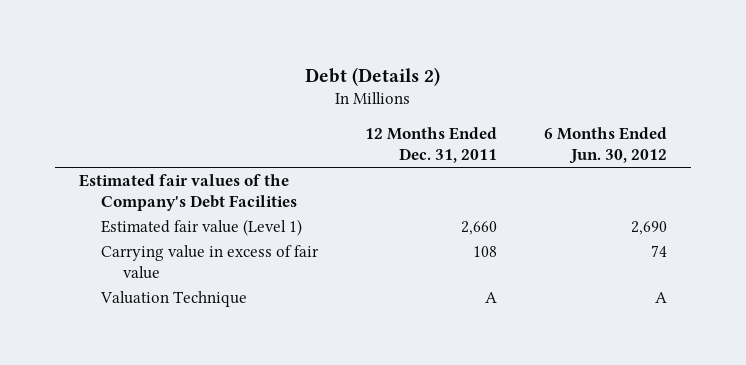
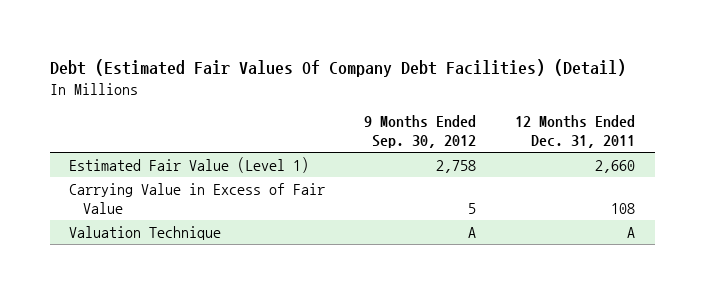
- Debt (Details 2)
+ Debt (Estimated Fair Values Of Company Debt Facilities) (Detail)
- | 12 Months Ended Dec. 31, 2011 | 6 Months Ended Jun. 30, 2012
+ | 9 Months Ended Sep. 30, 2012 | 12 Months Ended Dec. 31, 2011
- Estimated fair values of the Company's Debt Facilities
- Estimated fair value (Level 1) | 2,660 | 2,690
- Carrying value in excess of fair value | 108 | 74
+ Estimated Fair Value (Level 1) | 2,758 | 2,660
+ Carrying Value in Excess of Fair Value | 5 | 108

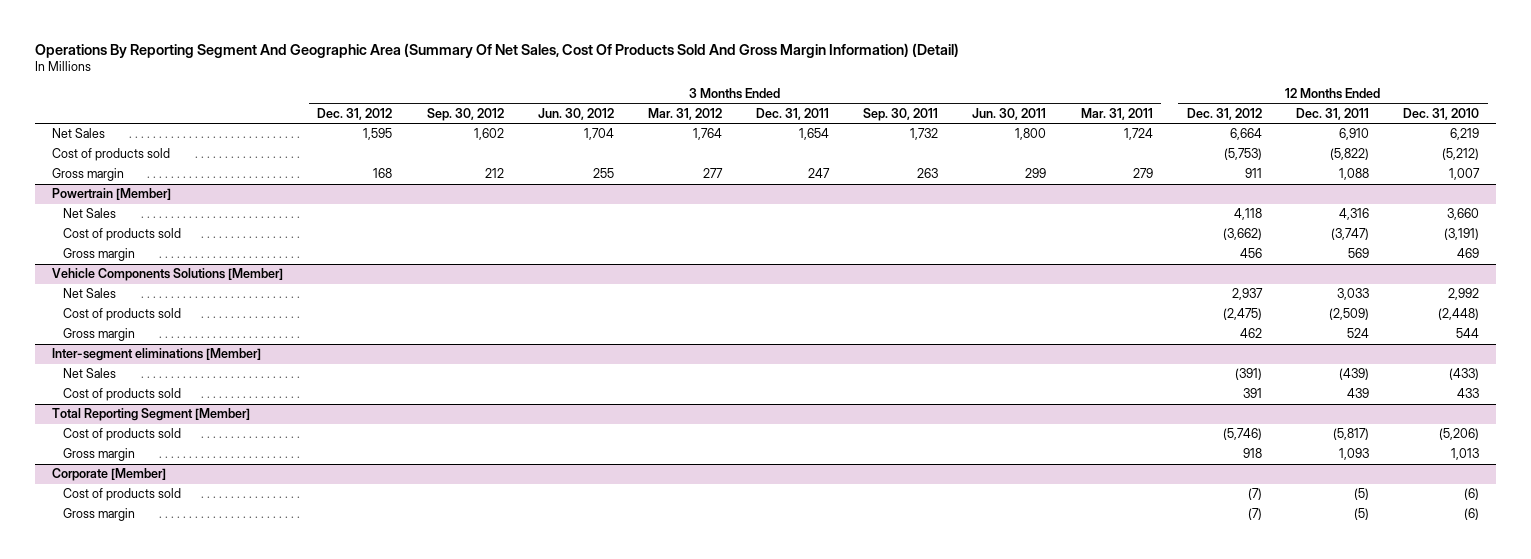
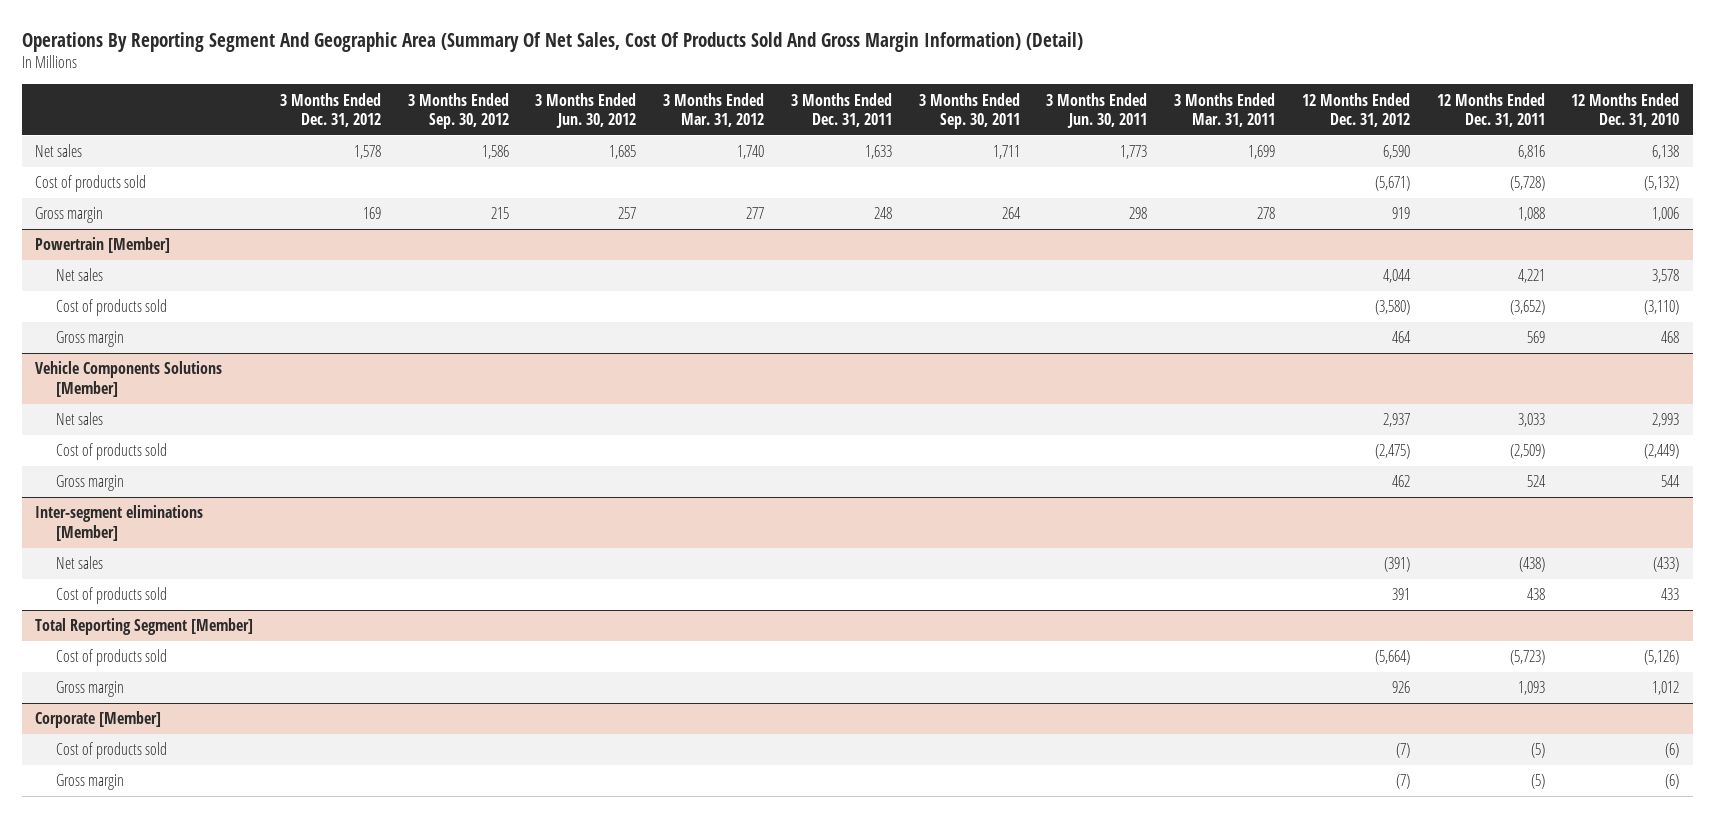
- Net Sales | 1,595 | 1,602 | 1,704 | 1,764 | 1,654 | 1,732 | 1,800 | 1,724 | 6,664 | 6,910 | 6,219
- Cost of products sold | | | | | | | | | (5,753) | (5,822) | (5,212)
- Gross margin | 168 | 212 | 255 | 277 | 247 | 263 | 299 | 279 | 911 | 1,088 | 1,007
+ Net sales | 1,578 | 1,586 | 1,685 | 1,740 | 1,633 | 1,711 | 1,773 | 1,699 | 6,590 | 6,816 | 6,138
+ Cost of products sold | | | | | | | | | (5,671) | (5,728) | (5,132)
+ Gross margin | 169 | 215 | 257 | 277 | 248 | 264 | 298 | 278 | 919 | 1,088 | 1,006
@ Powertrain [Member]
- Net Sales | | | | | | | | | 4,118 | 4,316 | 3,660
- Cost of products sold | | | | | | | | | (3,662) | (3,747) | (3,191)
- Gross margin | | | | | | | | | 456 | 569 | 469
+ Net sales | | | | | | | | | 4,044 | 4,221 | 3,578
+ Cost of products sold | | | | | | | | | (3,580) | (3,652) | (3,110)
+ Gross margin | | | | | | | | | 464 | 569 | 468
@ Vehicle Components Solutions [Member]
- Net Sales | | | | | | | | | 2,937 | 3,033 | 2,992
- Cost of products sold | | | | | | | | | (2,475) | (2,509) | (2,448)
+ Net sales | | | | | | | | | 2,937 | 3,033 | 2,993
+ Cost of products sold | | | | | | | | | (2,475) | (2,509) | (2,449)
@ Inter-segment eliminations [Member]
- Net Sales | | | | | | | | | (391) | (439) | (433)
- Cost of products sold | | | | | | | | | 391 | 439 | 433
+ Net sales | | | | | | | | | (391) | (438) | (433)
+ Cost of products sold | | | | | | | | | 391 | 438 | 433
@ Total Reporting Segment [Member]
- Cost of products sold | | | | | | | | | (5,746) | (5,817) | (5,206)
- Gross margin | | | | | | | | | 918 | 1,093 | 1,013
+ Cost of products sold | | | | | | | | | (5,664) | (5,723) | (5,126)
+ Gross margin | | | | | | | | | 926 | 1,093 | 1,012

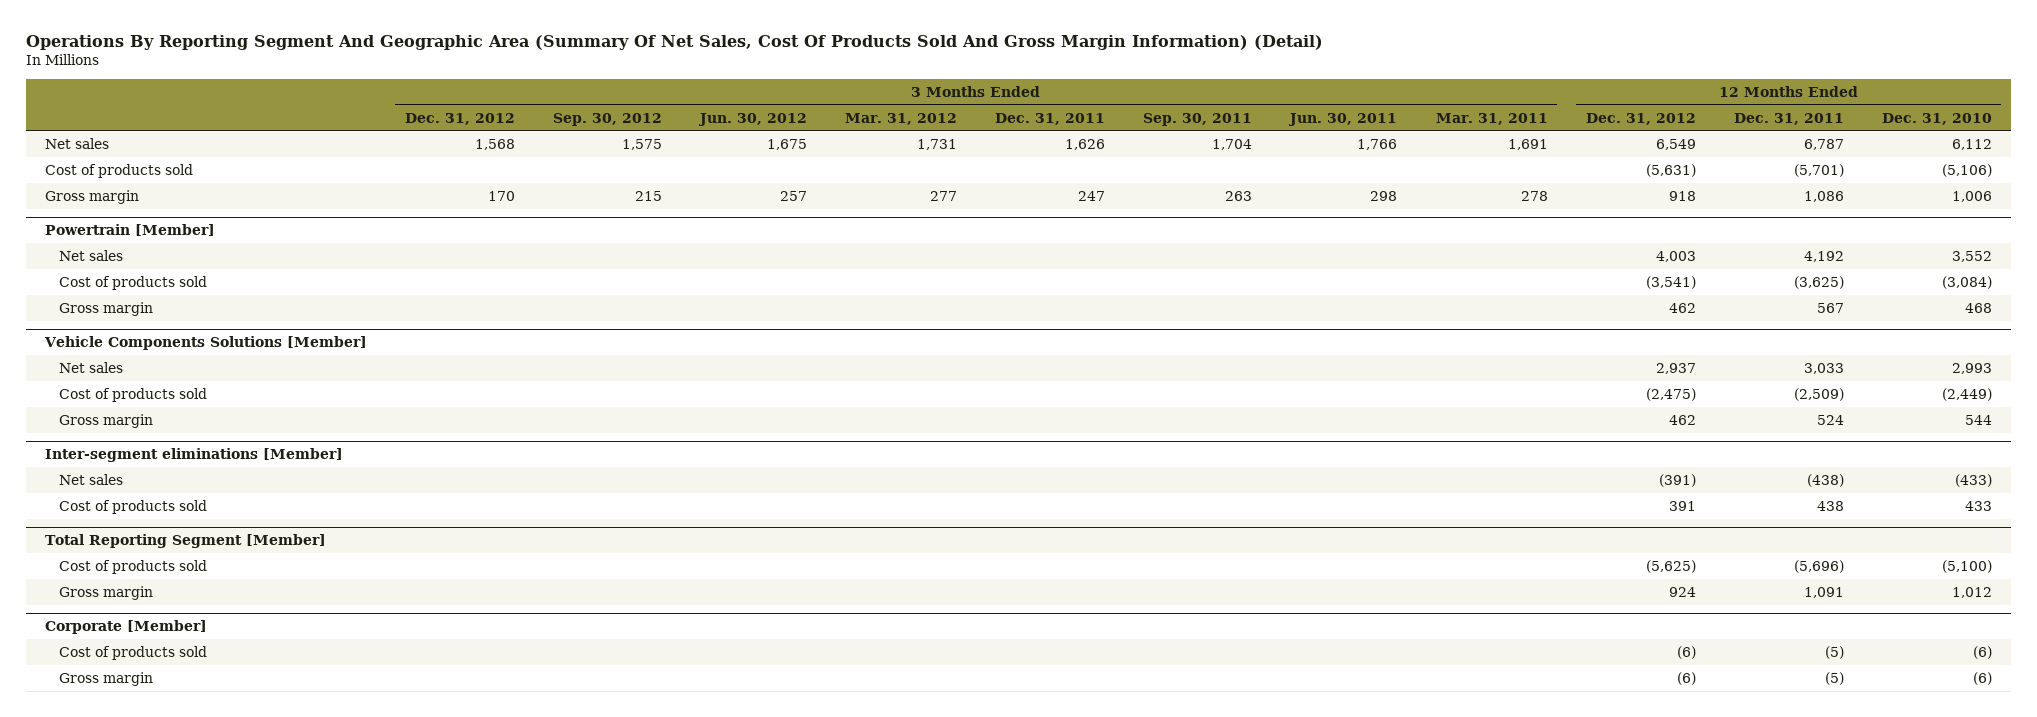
- Net sales | 1,578 | 1,586 | 1,685 | 1,740 | 1,633 | 1,711 | 1,773 | 1,699 | 6,590 | 6,816 | 6,138
- Cost of products sold | | | | | | | | | (5,671) | (5,728) | (5,132)
- Gross margin | 169 | 215 | 257 | 277 | 248 | 264 | 298 | 278 | 919 | 1,088 | 1,006
+ Net sales | 1,568 | 1,575 | 1,675 | 1,731 | 1,626 | 1,704 | 1,766 | 1,691 | 6,549 | 6,787 | 6,112
+ Cost of products sold | | | | | | | | | (5,631) | (5,701) | (5,106)
+ Gross margin | 170 | 215 | 257 | 277 | 247 | 263 | 298 | 278 | 918 | 1,086 | 1,006
@ Powertrain [Member]
- Net sales | | | | | | | | | 4,044 | 4,221 | 3,578
- Cost of products sold | | | | | | | | | (3,580) | (3,652) | (3,110)
- Gross margin | | | | | | | | | 464 | 569 | 468
+ Net sales | | | | | | | | | 4,003 | 4,192 | 3,552
+ Cost of products sold | | | | | | | | | (3,541) | (3,625) | (3,084)
+ Gross margin | | | | | | | | | 462 | 567 | 468
@ Total Reporting Segment [Member]
- Cost of products sold | | | | | | | | | (5,664) | (5,723) | (5,126)
- Gross margin | | | | | | | | | 926 | 1,093 | 1,012
+ Cost of products sold | | | | | | | | | (5,625) | (5,696) | (5,100)
+ Gross margin | | | | | | | | | 924 | 1,091 | 1,012
@ Corporate [Member]
- Cost of products sold | | | | | | | | | (7) | (5) | (6)
- Gross margin | | | | | | | | | (7) | (5) | (6)
+ Cost of products sold | | | | | | | | | (6) | (5) | (6)
+ Gross margin | | | | | | | | | (6) | (5) | (6)

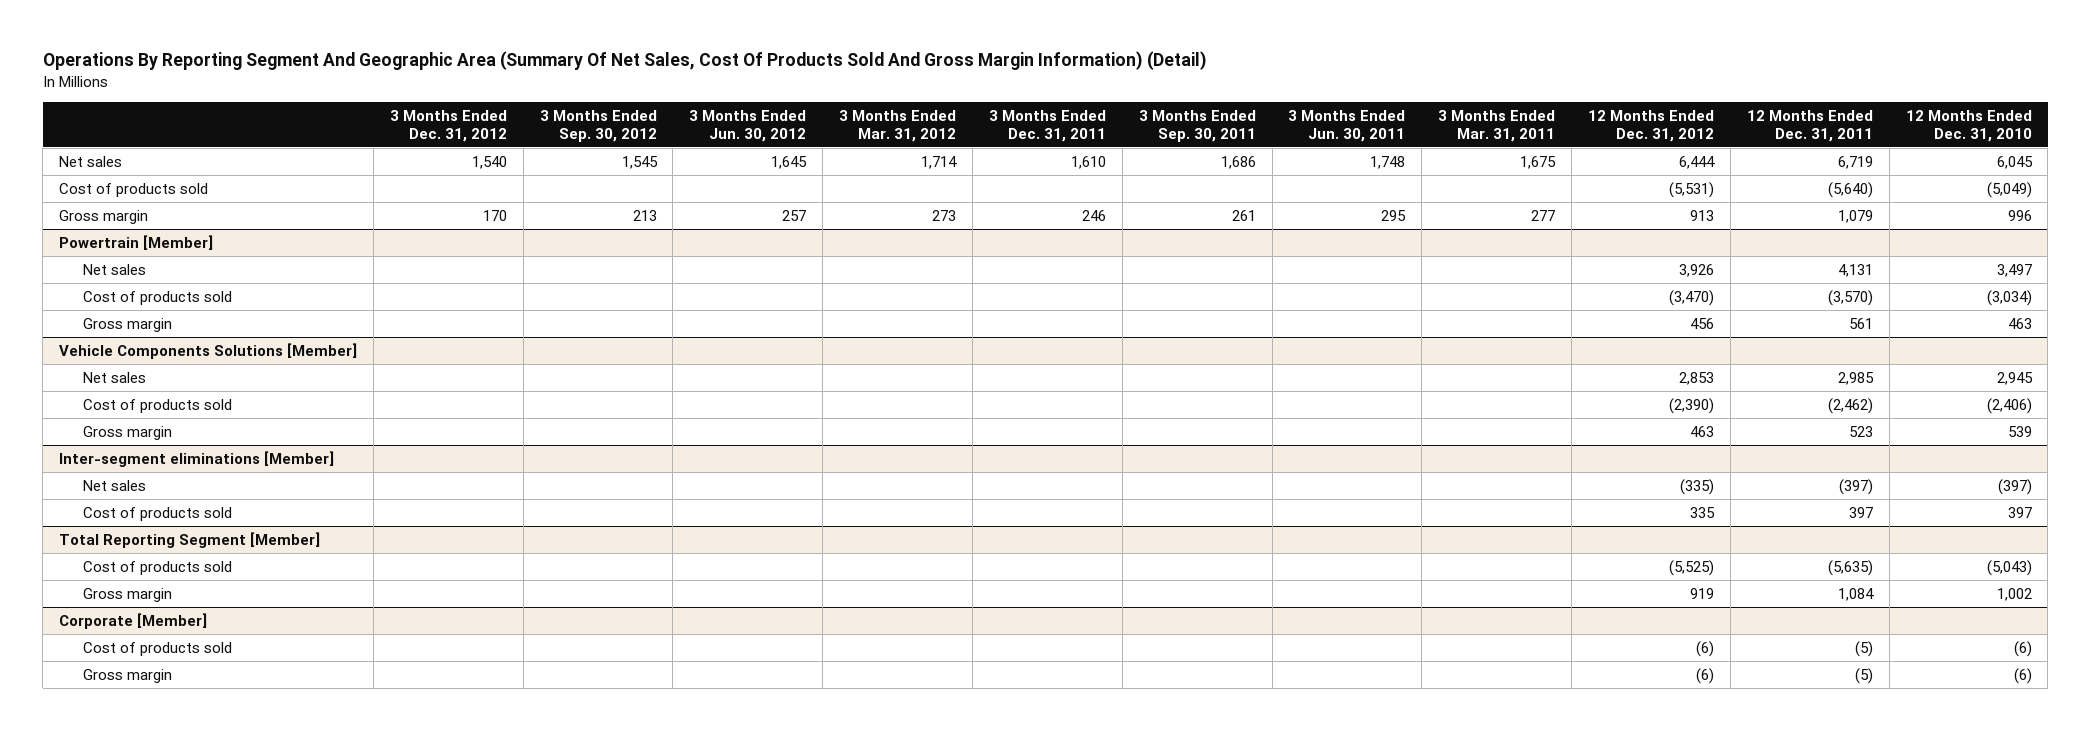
- Net sales | 1,568 | 1,575 | 1,675 | 1,731 | 1,626 | 1,704 | 1,766 | 1,691 | 6,549 | 6,787 | 6,112
- Cost of products sold | | | | | | | | | (5,631) | (5,701) | (5,106)
- Gross margin | 170 | 215 | 257 | 277 | 247 | 263 | 298 | 278 | 918 | 1,086 | 1,006
+ Net sales | 1,540 | 1,545 | 1,645 | 1,714 | 1,610 | 1,686 | 1,748 | 1,675 | 6,444 | 6,719 | 6,045
+ Cost of products sold | | | | | | | | | (5,531) | (5,640) | (5,049)
+ Gross margin | 170 | 213 | 257 | 273 | 246 | 261 | 295 | 277 | 913 | 1,079 | 996
@ Powertrain [Member]
- Net sales | | | | | | | | | 4,003 | 4,192 | 3,552
- Cost of products sold | | | | | | | | | (3,541) | (3,625) | (3,084)
- Gross margin | | | | | | | | | 462 | 567 | 468
+ Net sales | | | | | | | | | 3,926 | 4,131 | 3,497
+ Cost of products sold | | | | | | | | | (3,470) | (3,570) | (3,034)
+ Gross margin | | | | | | | | | 456 | 561 | 463
@ Vehicle Components Solutions [Member]
- Net sales | | | | | | | | | 2,937 | 3,033 | 2,993
- Cost of products sold | | | | | | | | | (2,475) | (2,509) | (2,449)
- Gross margin | | | | | | | | | 462 | 524 | 544
+ Net sales | | | | | | | | | 2,853 | 2,985 | 2,945
+ Cost of products sold | | | | | | | | | (2,390) | (2,462) | (2,406)
+ Gross margin | | | | | | | | | 463 | 523 | 539
@ Inter-segment eliminations [Member]
- Net sales | | | | | | | | | (391) | (438) | (433)
- Cost of products sold | | | | | | | | | 391 | 438 | 433
+ Net sales | | | | | | | | | (335) | (397) | (397)
+ Cost of products sold | | | | | | | | | 335 | 397 | 397
@ Total Reporting Segment [Member]
- Cost of products sold | | | | | | | | | (5,625) | (5,696) | (5,100)
- Gross margin | | | | | | | | | 924 | 1,091 | 1,012
+ Cost of products sold | | | | | | | | | (5,525) | (5,635) | (5,043)
+ Gross margin | | | | | | | | | 919 | 1,084 | 1,002

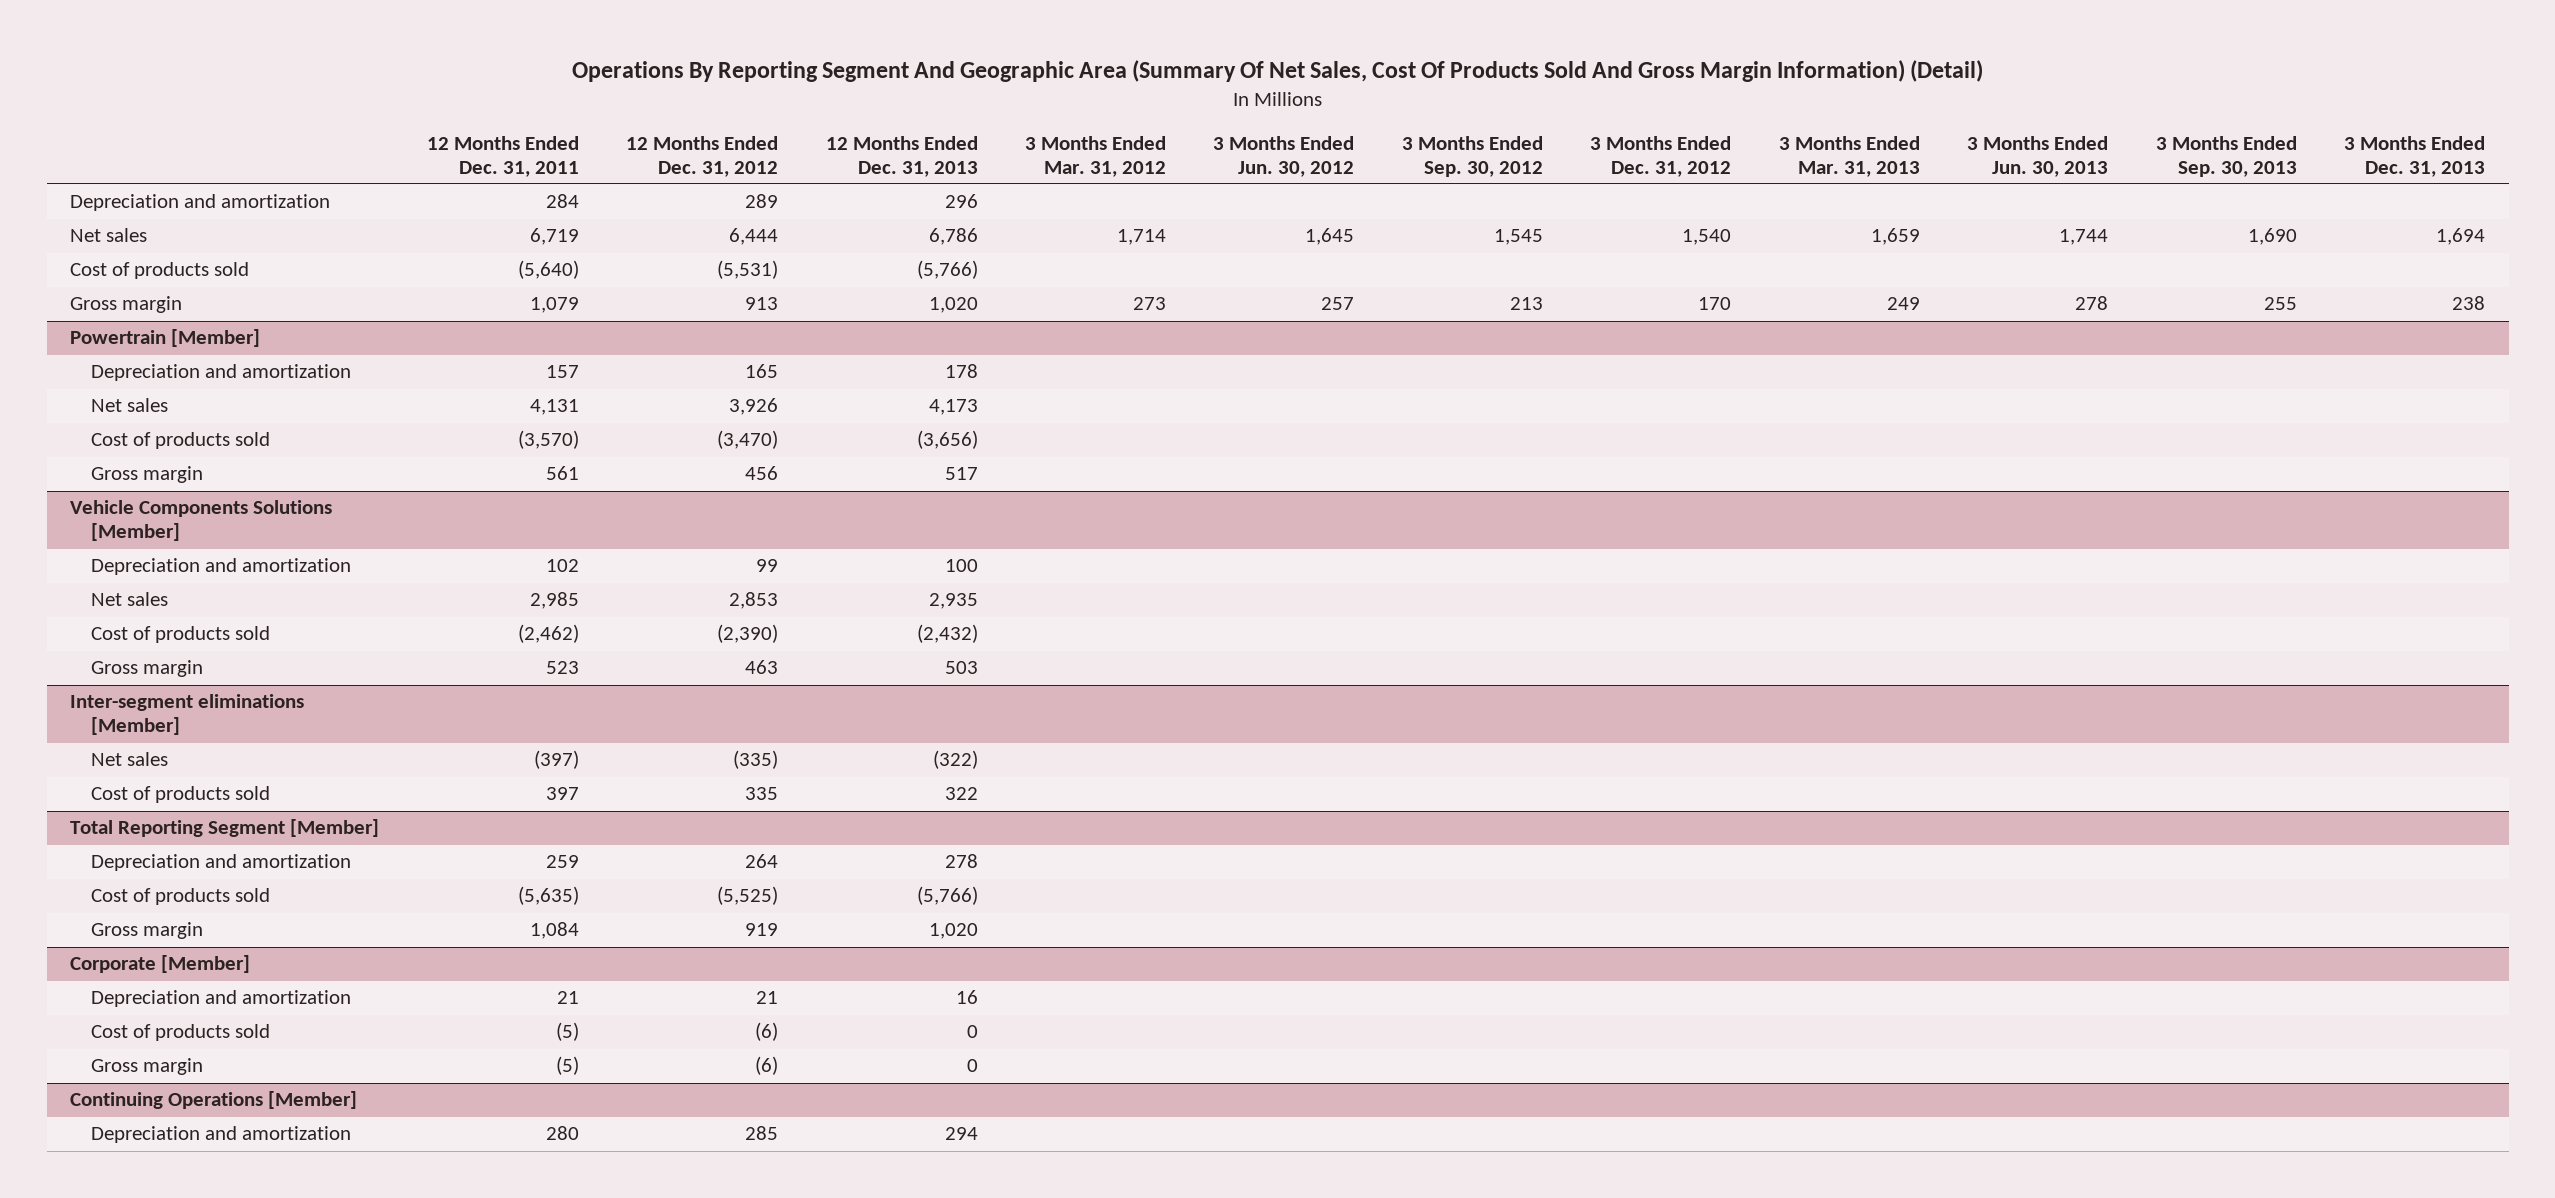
- | 3 Months Ended Dec. 31, 2012 | 3 Months Ended Sep. 30, 2012 | 3 Months Ended Jun. 30, 2012 | 3 Months Ended Mar. 31, 2012 | 3 Months Ended Dec. 31, 2011 | 3 Months Ended Sep. 30, 2011 | 3 Months Ended Jun. 30, 2011 | 3 Months Ended Mar. 31, 2011 | 12 Months Ended Dec. 31, 2012 | 12 Months Ended Dec. 31, 2011 | 12 Months Ended Dec. 31, 2010
+ | 12 Months Ended Dec. 31, 2011 | 12 Months Ended Dec. 31, 2012 | 12 Months Ended Dec. 31, 2013 | 3 Months Ended Mar. 31, 2012 | 3 Months Ended Jun. 30, 2012 | 3 Months Ended Sep. 30, 2012 | 3 Months Ended Dec. 31, 2012 | 3 Months Ended Mar. 31, 2013 | 3 Months Ended Jun. 30, 2013 | 3 Months Ended Sep. 30, 2013 | 3 Months Ended Dec. 31, 2013
+ Depreciation and amortization | 284 | 289 | 296 | | | | | | | |
@ Powertrain [Member]
+ Depreciation and amortization | 157 | 165 | 178 | | | | | | | |
@ Vehicle Components Solutions [Member]
+ Depreciation and amortization | 102 | 99 | 100 | | | | | | | |
@ Total Reporting Segment [Member]
+ Depreciation and amortization | 259 | 264 | 278 | | | | | | | |
@ Corporate [Member]
+ Depreciation and amortization | 21 | 21 | 16 | | | | | | | |
+ Continuing Operations [Member]
+ Depreciation and amortization | 280 | 285 | 294 | | | | | | | |

